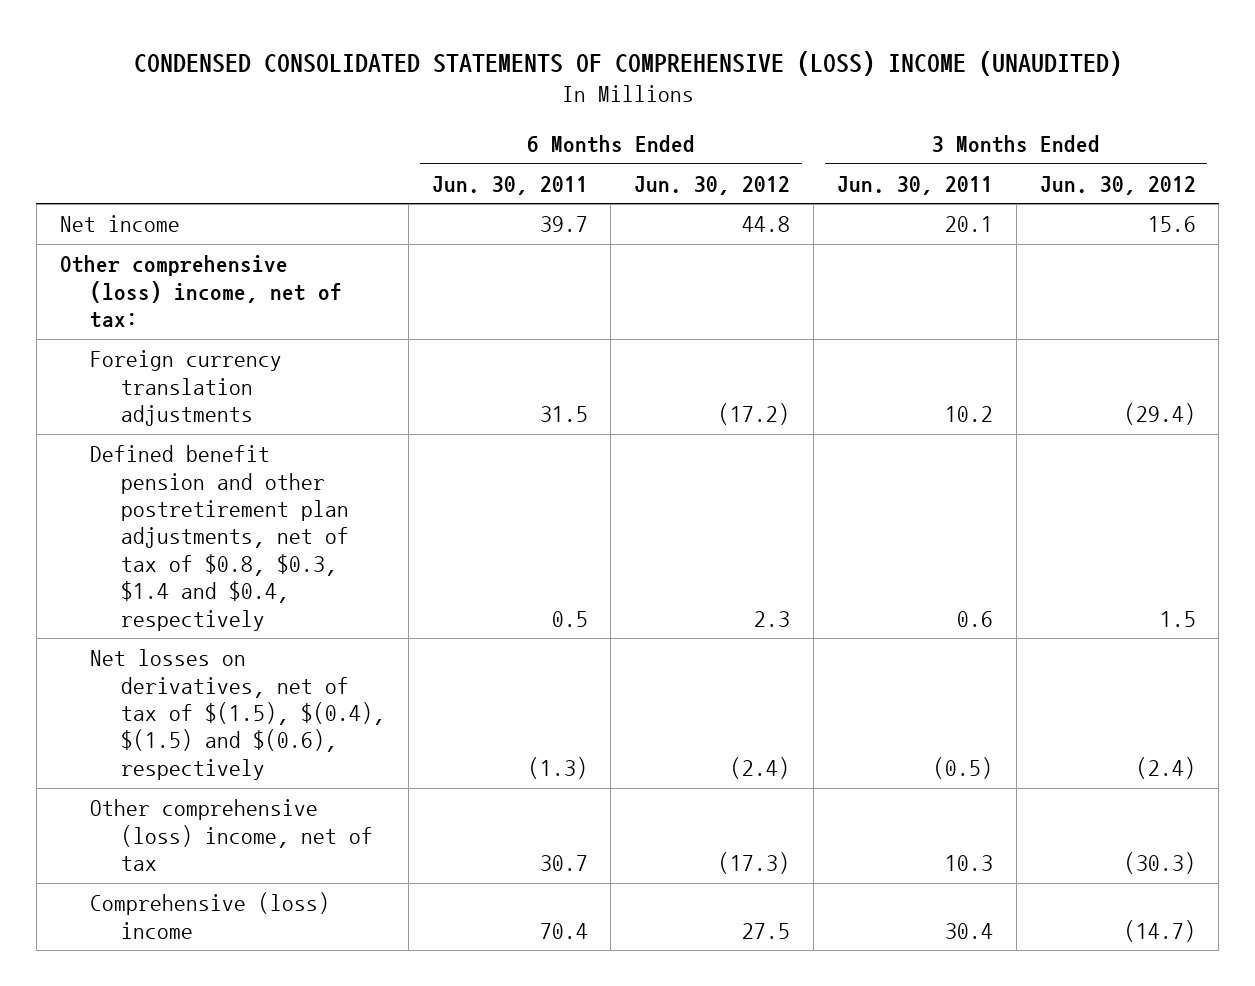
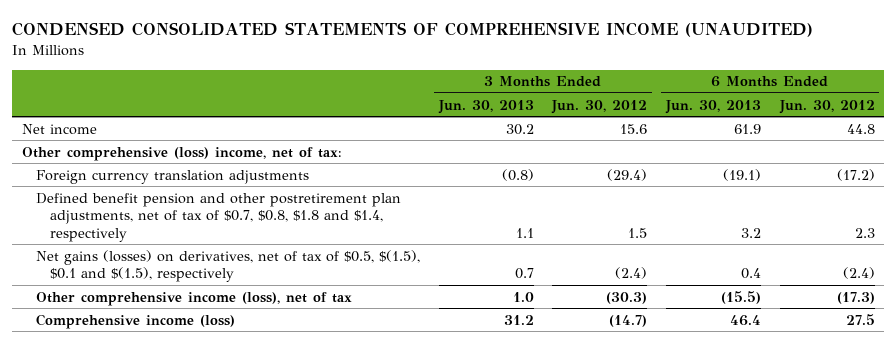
- CONDENSED CONSOLIDATED STATEMENTS OF COMPREHENSIVE (LOSS) INCOME (UNAUDITED)
+ CONDENSED CONSOLIDATED STATEMENTS OF COMPREHENSIVE INCOME (UNAUDITED)
- | 6 Months Ended Jun. 30, 2011 | 6 Months Ended Jun. 30, 2012 | 3 Months Ended Jun. 30, 2011 | 3 Months Ended Jun. 30, 2012
+ | 3 Months Ended Jun. 30, 2013 | 3 Months Ended Jun. 30, 2012 | 6 Months Ended Jun. 30, 2013 | 6 Months Ended Jun. 30, 2012
- Defined benefit pension and other postretirement plan adjustments, net of tax of $0.8, $0.3, $1.4 and $0.4, respectively | 0.5 | 2.3 | 0.6 | 1.5
- Net losses on derivatives, net of tax of $(1.5), $(0.4), $(1.5) and $(0.6), respectively | (1.3) | (2.4) | (0.5) | (2.4)
- Other comprehensive (loss) income, net of tax | 30.7 | (17.3) | 10.3 | (30.3)
- Comprehensive (loss) income | 70.4 | 27.5 | 30.4 | (14.7)
+ Defined benefit pension and other postretirement plan adjustments, net of tax of $0.7, $0.8, $1.8 and $1.4, respectively | 1.1 | 1.5 | 3.2 | 2.3
+ Net gains (losses) on derivatives, net of tax of $0.5, $(1.5), $0.1 and $(1.5), respectively | 0.7 | (2.4) | 0.4 | (2.4)
+ Other comprehensive income (loss), net of tax | 1.0 | (30.3) | (15.5) | (17.3)
+ Comprehensive income (loss) | 31.2 | (14.7) | 46.4 | 27.5

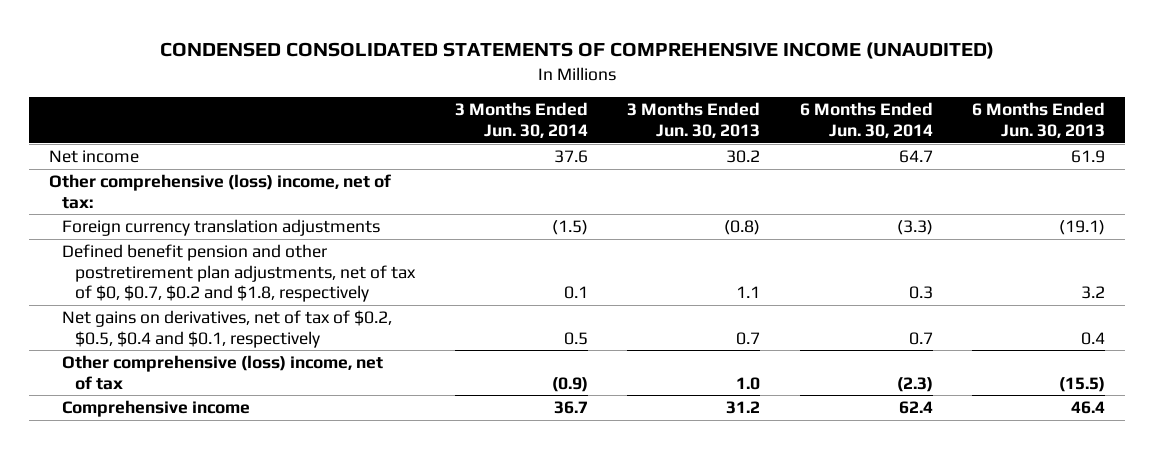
- | 3 Months Ended Jun. 30, 2013 | 3 Months Ended Jun. 30, 2012 | 6 Months Ended Jun. 30, 2013 | 6 Months Ended Jun. 30, 2012
+ | 3 Months Ended Jun. 30, 2014 | 3 Months Ended Jun. 30, 2013 | 6 Months Ended Jun. 30, 2014 | 6 Months Ended Jun. 30, 2013
- Defined benefit pension and other postretirement plan adjustments, net of tax of $0.7, $0.8, $1.8 and $1.4, respectively | 1.1 | 1.5 | 3.2 | 2.3
- Net gains (losses) on derivatives, net of tax of $0.5, $(1.5), $0.1 and $(1.5), respectively | 0.7 | (2.4) | 0.4 | (2.4)
- Other comprehensive income (loss), net of tax | 1.0 | (30.3) | (15.5) | (17.3)
- Comprehensive income (loss) | 31.2 | (14.7) | 46.4 | 27.5
+ Defined benefit pension and other postretirement plan adjustments, net of tax of $0, $0.7, $0.2 and $1.8, respectively | 0.1 | 1.1 | 0.3 | 3.2
+ Net gains on derivatives, net of tax of $0.2, $0.5, $0.4 and $0.1, respectively | 0.5 | 0.7 | 0.7 | 0.4
+ Other comprehensive (loss) income, net of tax | (0.9) | 1.0 | (2.3) | (15.5)
+ Comprehensive income | 36.7 | 31.2 | 62.4 | 46.4

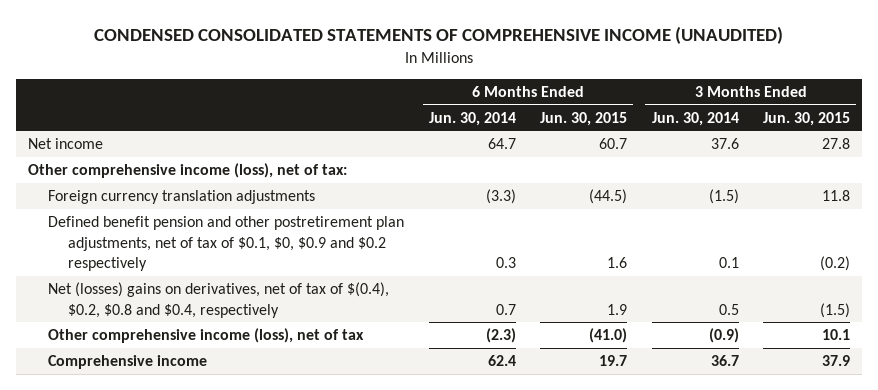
- | 3 Months Ended Jun. 30, 2014 | 3 Months Ended Jun. 30, 2013 | 6 Months Ended Jun. 30, 2014 | 6 Months Ended Jun. 30, 2013
+ | 6 Months Ended Jun. 30, 2014 | 6 Months Ended Jun. 30, 2015 | 3 Months Ended Jun. 30, 2014 | 3 Months Ended Jun. 30, 2015
- Other comprehensive (loss) income, net of tax:
+ Other comprehensive income (loss), net of tax:
- Defined benefit pension and other postretirement plan adjustments, net of tax of $0, $0.7, $0.2 and $1.8, respectively | 0.1 | 1.1 | 0.3 | 3.2
- Net gains on derivatives, net of tax of $0.2, $0.5, $0.4 and $0.1, respectively | 0.5 | 0.7 | 0.7 | 0.4
- Other comprehensive (loss) income, net of tax | (0.9) | 1.0 | (2.3) | (15.5)
+ Defined benefit pension and other postretirement plan adjustments, net of tax of $0.1, $0, $0.9 and $0.2 respectively | 0.3 | 1.6 | 0.1 | (0.2)
+ Net (losses) gains on derivatives, net of tax of $(0.4), $0.2, $0.8 and $0.4, respectively | 0.7 | 1.9 | 0.5 | (1.5)
+ Other comprehensive income (loss), net of tax | (2.3) | (41.0) | (0.9) | 10.1

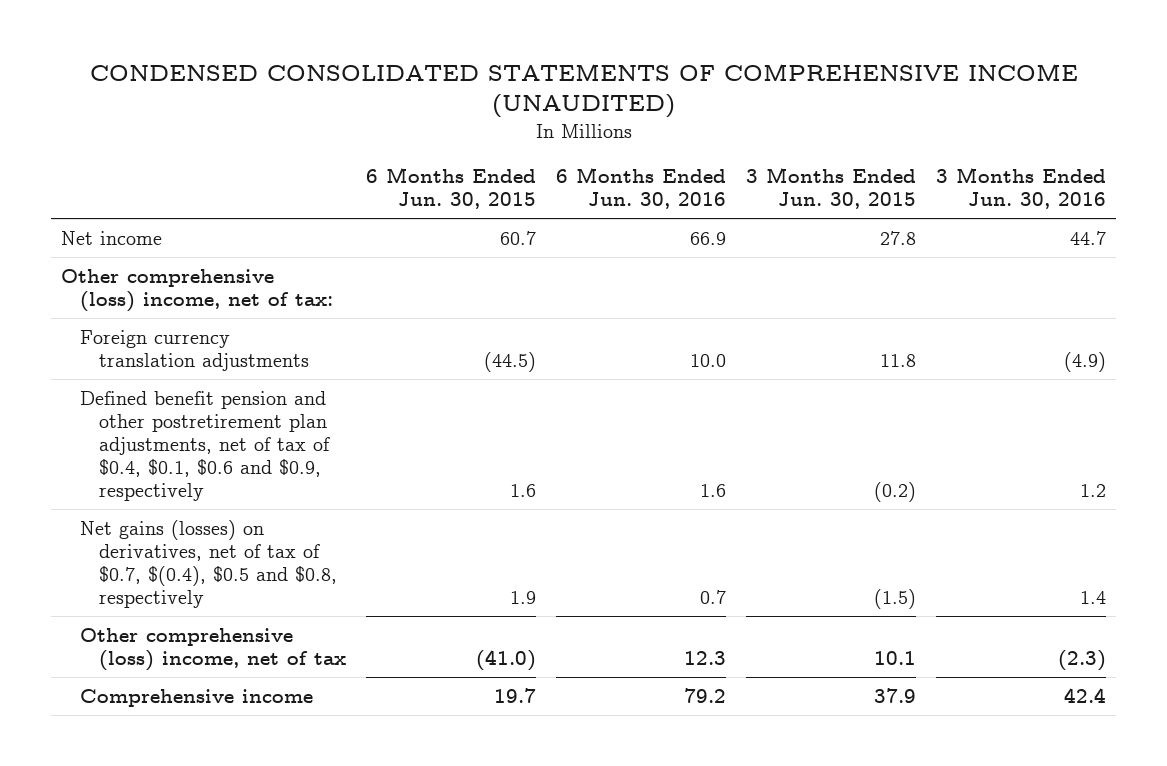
- | 6 Months Ended Jun. 30, 2014 | 6 Months Ended Jun. 30, 2015 | 3 Months Ended Jun. 30, 2014 | 3 Months Ended Jun. 30, 2015
+ | 6 Months Ended Jun. 30, 2015 | 6 Months Ended Jun. 30, 2016 | 3 Months Ended Jun. 30, 2015 | 3 Months Ended Jun. 30, 2016
- Other comprehensive income (loss), net of tax:
+ Other comprehensive (loss) income, net of tax:
- Defined benefit pension and other postretirement plan adjustments, net of tax of $0.1, $0, $0.9 and $0.2 respectively | 0.3 | 1.6 | 0.1 | (0.2)
- Net (losses) gains on derivatives, net of tax of $(0.4), $0.2, $0.8 and $0.4, respectively | 0.7 | 1.9 | 0.5 | (1.5)
- Other comprehensive income (loss), net of tax | (2.3) | (41.0) | (0.9) | 10.1
+ Defined benefit pension and other postretirement plan adjustments, net of tax of $0.4, $0.1, $0.6 and $0.9, respectively | 1.6 | 1.6 | (0.2) | 1.2
+ Net gains (losses) on derivatives, net of tax of $0.7, $(0.4), $0.5 and $0.8, respectively | 1.9 | 0.7 | (1.5) | 1.4
+ Other comprehensive (loss) income, net of tax | (41.0) | 12.3 | 10.1 | (2.3)

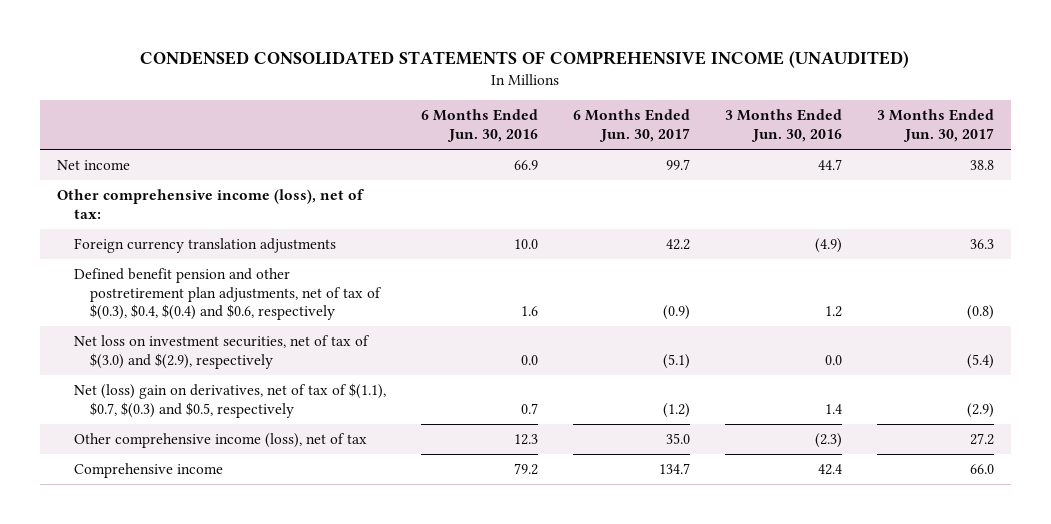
- | 6 Months Ended Jun. 30, 2015 | 6 Months Ended Jun. 30, 2016 | 3 Months Ended Jun. 30, 2015 | 3 Months Ended Jun. 30, 2016
+ | 6 Months Ended Jun. 30, 2016 | 6 Months Ended Jun. 30, 2017 | 3 Months Ended Jun. 30, 2016 | 3 Months Ended Jun. 30, 2017
- Other comprehensive (loss) income, net of tax:
+ Other comprehensive income (loss), net of tax:
- Defined benefit pension and other postretirement plan adjustments, net of tax of $0.4, $0.1, $0.6 and $0.9, respectively | 1.6 | 1.6 | (0.2) | 1.2
- Net gains (losses) on derivatives, net of tax of $0.7, $(0.4), $0.5 and $0.8, respectively | 1.9 | 0.7 | (1.5) | 1.4
- Other comprehensive (loss) income, net of tax | (41.0) | 12.3 | 10.1 | (2.3)
+ Defined benefit pension and other postretirement plan adjustments, net of tax of $(0.3), $0.4, $(0.4) and $0.6, respectively | 1.6 | (0.9) | 1.2 | (0.8)
+ Net loss on investment securities, net of tax of $(3.0) and $(2.9), respectively | 0.0 | (5.1) | 0.0 | (5.4)
+ Net (loss) gain on derivatives, net of tax of $(1.1), $0.7, $(0.3) and $0.5, respectively | 0.7 | (1.2) | 1.4 | (2.9)
+ Other comprehensive income (loss), net of tax | 12.3 | 35.0 | (2.3) | 27.2

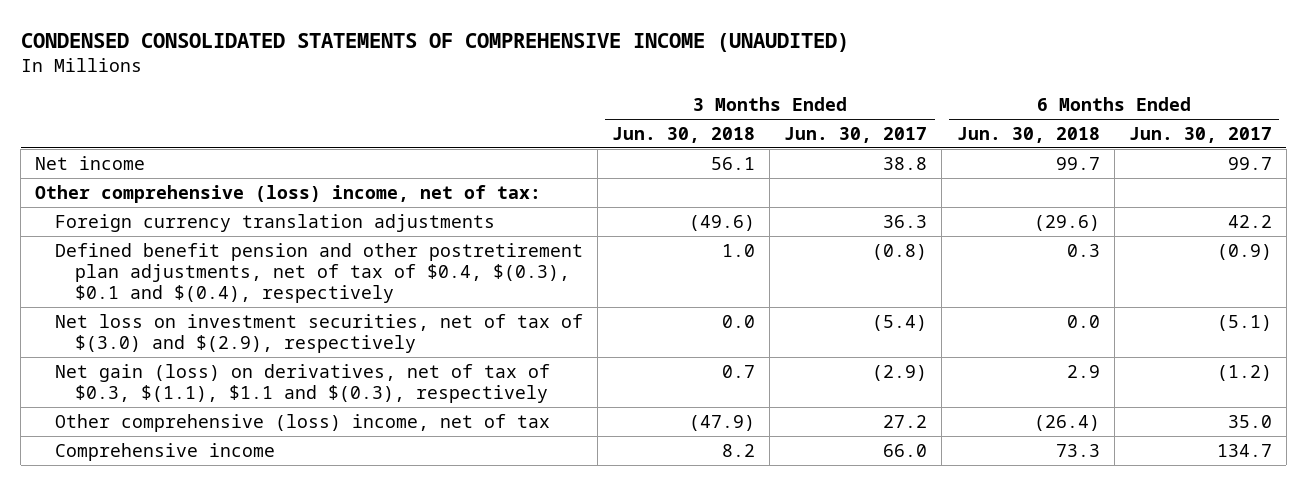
- | 6 Months Ended Jun. 30, 2016 | 6 Months Ended Jun. 30, 2017 | 3 Months Ended Jun. 30, 2016 | 3 Months Ended Jun. 30, 2017
+ | 3 Months Ended Jun. 30, 2018 | 3 Months Ended Jun. 30, 2017 | 6 Months Ended Jun. 30, 2018 | 6 Months Ended Jun. 30, 2017
- Other comprehensive income (loss), net of tax:
+ Other comprehensive (loss) income, net of tax:
- Defined benefit pension and other postretirement plan adjustments, net of tax of $(0.3), $0.4, $(0.4) and $0.6, respectively | 1.6 | (0.9) | 1.2 | (0.8)
+ Defined benefit pension and other postretirement plan adjustments, net of tax of $0.4, $(0.3), $0.1 and $(0.4), respectively | 1.0 | (0.8) | 0.3 | (0.9)
- Net (loss) gain on derivatives, net of tax of $(1.1), $0.7, $(0.3) and $0.5, respectively | 0.7 | (1.2) | 1.4 | (2.9)
- Other comprehensive income (loss), net of tax | 12.3 | 35.0 | (2.3) | 27.2
+ Net gain (loss) on derivatives, net of tax of $0.3, $(1.1), $1.1 and $(0.3), respectively | 0.7 | (2.9) | 2.9 | (1.2)
+ Other comprehensive (loss) income, net of tax | (47.9) | 27.2 | (26.4) | 35.0

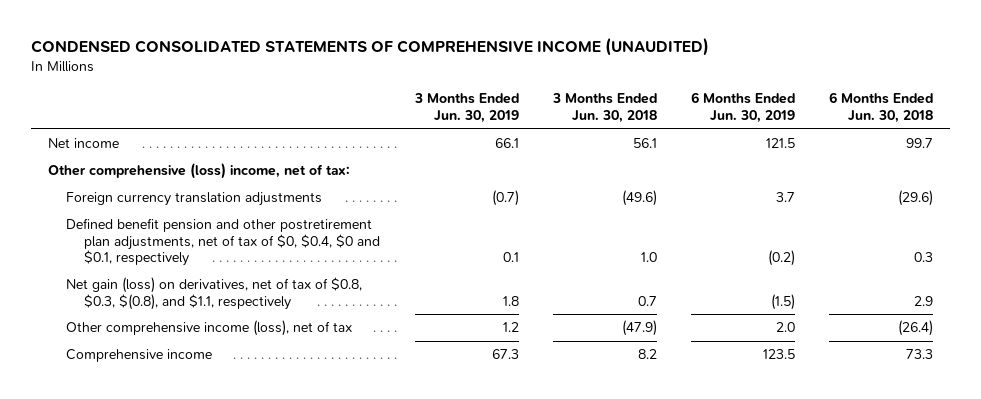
- | 3 Months Ended Jun. 30, 2018 | 3 Months Ended Jun. 30, 2017 | 6 Months Ended Jun. 30, 2018 | 6 Months Ended Jun. 30, 2017
+ | 3 Months Ended Jun. 30, 2019 | 3 Months Ended Jun. 30, 2018 | 6 Months Ended Jun. 30, 2019 | 6 Months Ended Jun. 30, 2018
- Defined benefit pension and other postretirement plan adjustments, net of tax of $0.4, $(0.3), $0.1 and $(0.4), respectively | 1.0 | (0.8) | 0.3 | (0.9)
- Net loss on investment securities, net of tax of $(3.0) and $(2.9), respectively | 0.0 | (5.4) | 0.0 | (5.1)
- Net gain (loss) on derivatives, net of tax of $0.3, $(1.1), $1.1 and $(0.3), respectively | 0.7 | (2.9) | 2.9 | (1.2)
- Other comprehensive (loss) income, net of tax | (47.9) | 27.2 | (26.4) | 35.0
+ Defined benefit pension and other postretirement plan adjustments, net of tax of $0, $0.4, $0 and $0.1, respectively | 0.1 | 1.0 | (0.2) | 0.3
+ Net gain (loss) on derivatives, net of tax of $0.8, $0.3, $(0.8), and $1.1, respectively | 1.8 | 0.7 | (1.5) | 2.9
+ Other comprehensive income (loss), net of tax | 1.2 | (47.9) | 2.0 | (26.4)

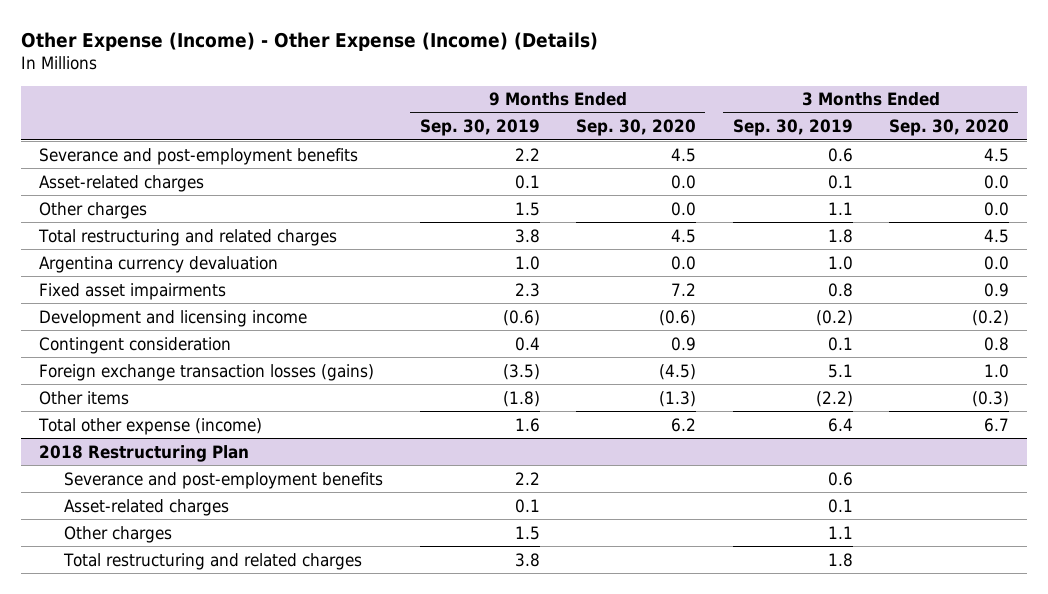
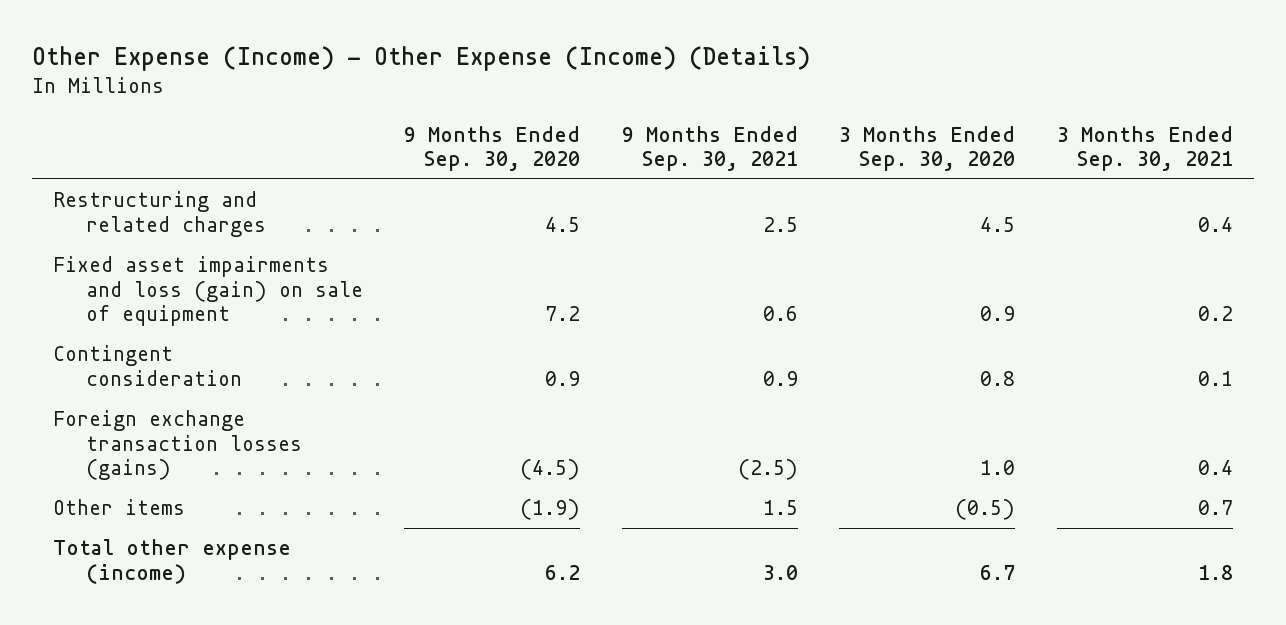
- | 9 Months Ended Sep. 30, 2019 | 9 Months Ended Sep. 30, 2020 | 3 Months Ended Sep. 30, 2019 | 3 Months Ended Sep. 30, 2020
+ | 9 Months Ended Sep. 30, 2020 | 9 Months Ended Sep. 30, 2021 | 3 Months Ended Sep. 30, 2020 | 3 Months Ended Sep. 30, 2021
- Severance and post-employment benefits | 2.2 | 4.5 | 0.6 | 4.5
- Asset-related charges | 0.1 | 0.0 | 0.1 | 0.0
- Other charges | 1.5 | 0.0 | 1.1 | 0.0
- Total restructuring and related charges | 3.8 | 4.5 | 1.8 | 4.5
- Argentina currency devaluation | 1.0 | 0.0 | 1.0 | 0.0
- Fixed asset impairments | 2.3 | 7.2 | 0.8 | 0.9
- Development and licensing income | (0.6) | (0.6) | (0.2) | (0.2)
+ Restructuring and related charges | 4.5 | 2.5 | 4.5 | 0.4
+ Fixed asset impairments and loss (gain) on sale of equipment | 7.2 | 0.6 | 0.9 | 0.2
- Other items | (1.8) | (1.3) | (2.2) | (0.3)
+ Other items | (1.9) | 1.5 | (0.5) | 0.7
- 2018 Restructuring Plan
- Severance and post-employment benefits | 2.2 | | 0.6 |
- Asset-related charges | 0.1 | | 0.1 |
- Other charges | 1.5 | | 1.1 |
- Total restructuring and related charges | 3.8 | | 1.8 |

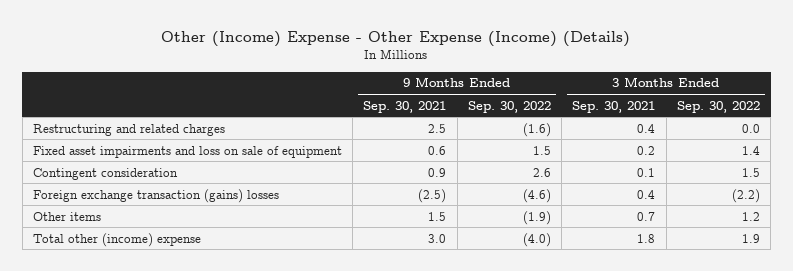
- Other Expense (Income) - Other Expense (Income) (Details)
+ Other (Income) Expense - Other Expense (Income) (Details)
- | 9 Months Ended Sep. 30, 2020 | 9 Months Ended Sep. 30, 2021 | 3 Months Ended Sep. 30, 2020 | 3 Months Ended Sep. 30, 2021
+ | 9 Months Ended Sep. 30, 2021 | 9 Months Ended Sep. 30, 2022 | 3 Months Ended Sep. 30, 2021 | 3 Months Ended Sep. 30, 2022
- Fixed asset impairments and loss (gain) on sale of equipment | 7.2 | 0.6 | 0.9 | 0.2
+ Fixed asset impairments and loss on sale of equipment | 0.6 | 1.5 | 0.2 | 1.4
- Foreign exchange transaction losses (gains) | (4.5) | (2.5) | 1.0 | 0.4
+ Foreign exchange transaction (gains) losses | (2.5) | (4.6) | 0.4 | (2.2)
- Total other expense (income) | 6.2 | 3.0 | 6.7 | 1.8
+ Total other (income) expense | 3.0 | (4.0) | 1.8 | 1.9

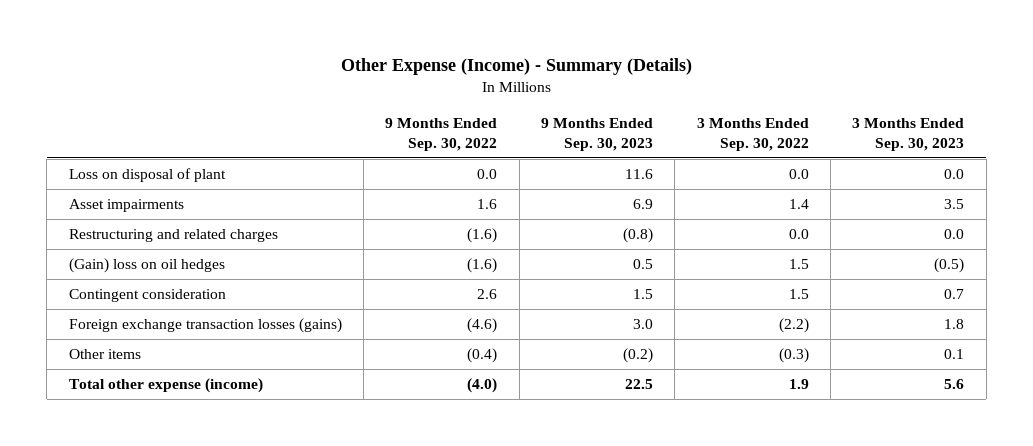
- Other (Income) Expense - Other Expense (Income) (Details)
+ Other Expense (Income) - Summary (Details)
- | 9 Months Ended Sep. 30, 2021 | 9 Months Ended Sep. 30, 2022 | 3 Months Ended Sep. 30, 2021 | 3 Months Ended Sep. 30, 2022
+ | 9 Months Ended Sep. 30, 2022 | 9 Months Ended Sep. 30, 2023 | 3 Months Ended Sep. 30, 2022 | 3 Months Ended Sep. 30, 2023
+ Loss on disposal of plant | 0.0 | 11.6 | 0.0 | 0.0
+ Asset impairments | 1.6 | 6.9 | 1.4 | 3.5
- Fixed asset impairments and loss on sale of equipment | 0.6 | 1.5 | 0.2 | 1.4
+ (Gain) loss on oil hedges | (1.6) | 0.5 | 1.5 | (0.5)
- Foreign exchange transaction (gains) losses | (2.5) | (4.6) | 0.4 | (2.2)
- Other items | 1.5 | (1.9) | 0.7 | 1.2
- Total other (income) expense | 3.0 | (4.0) | 1.8 | 1.9
+ Foreign exchange transaction losses (gains) | (4.6) | 3.0 | (2.2) | 1.8
+ Other items | (0.4) | (0.2) | (0.3) | 0.1
+ Total other expense (income) | (4.0) | 22.5 | 1.9 | 5.6

